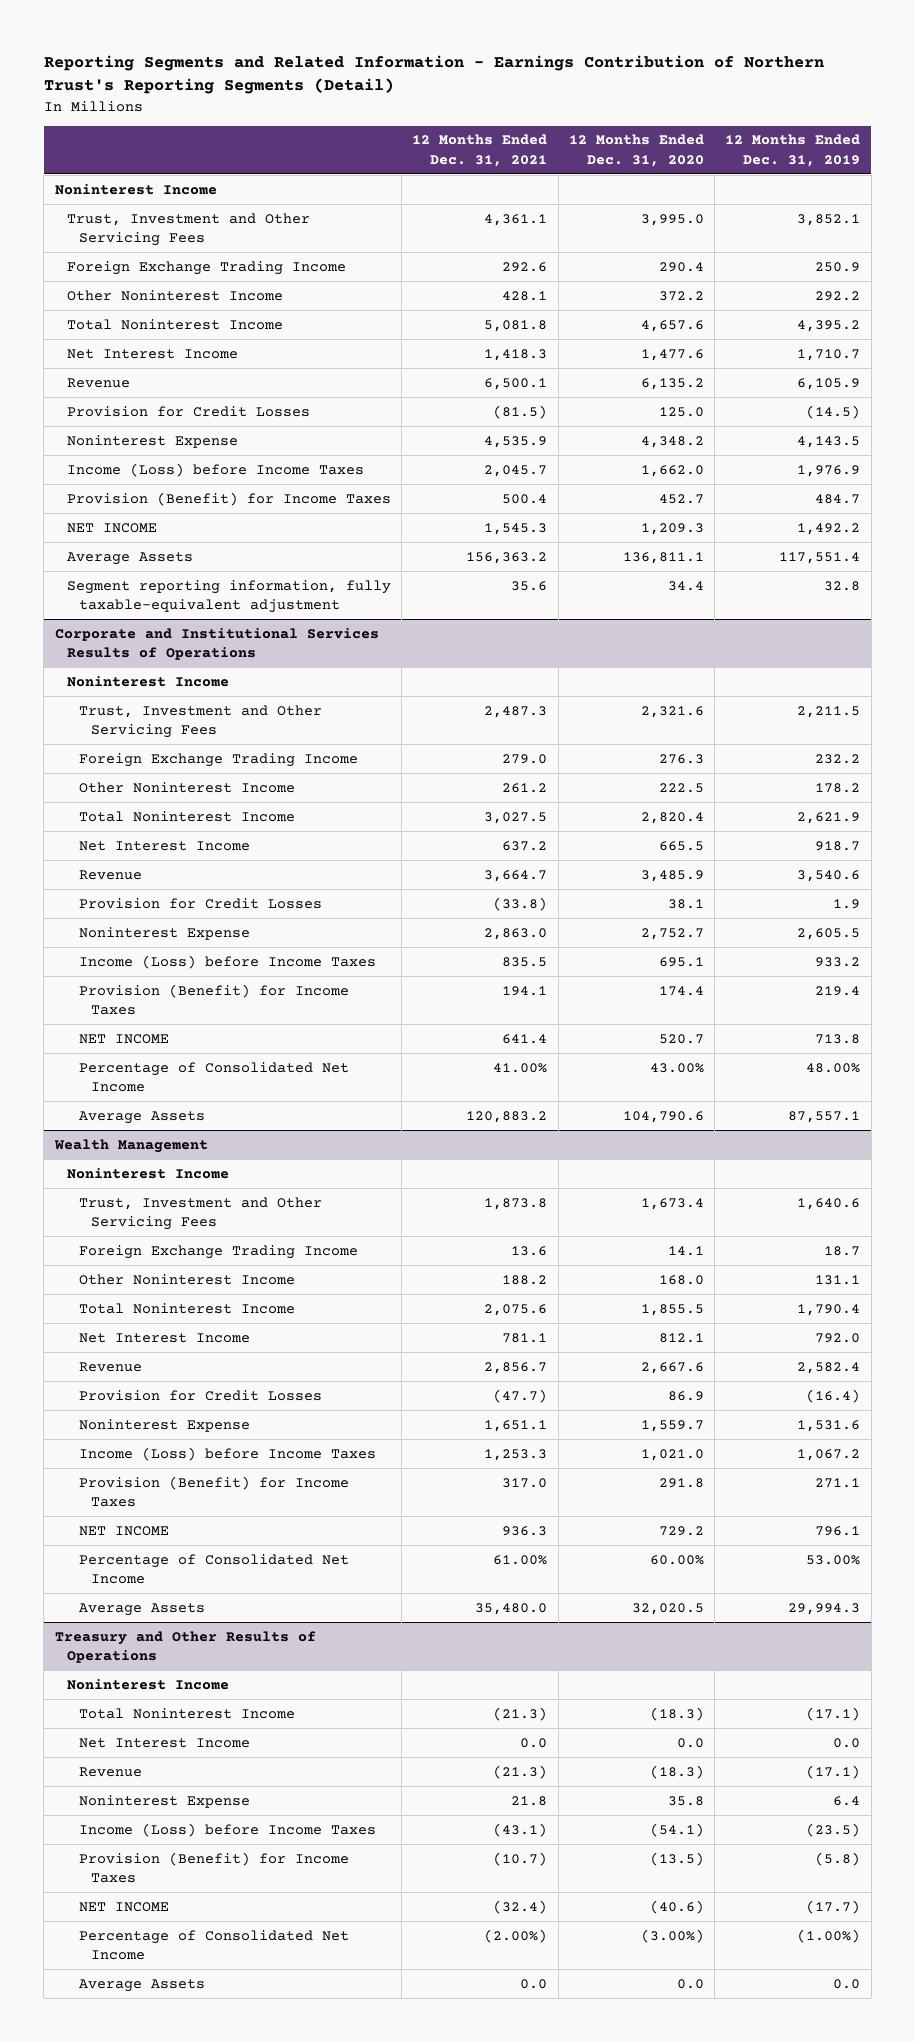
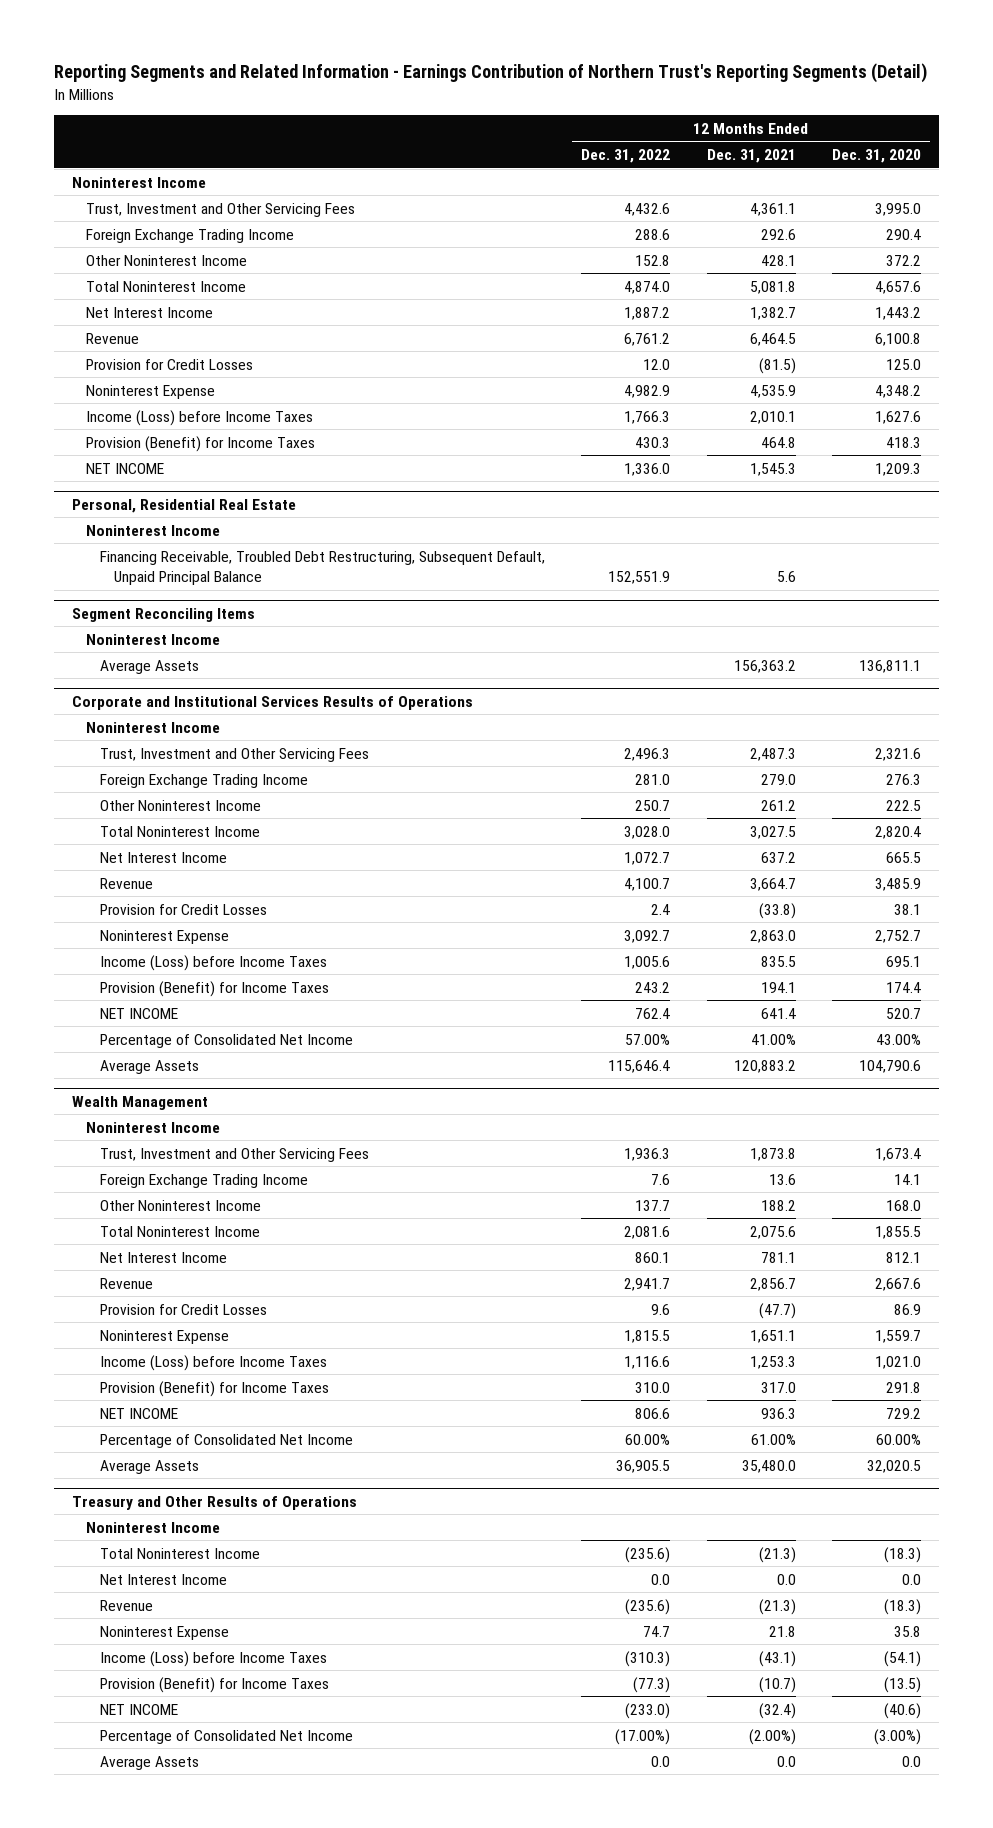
- | 12 Months Ended Dec. 31, 2021 | 12 Months Ended Dec. 31, 2020 | 12 Months Ended Dec. 31, 2019
+ | 12 Months Ended Dec. 31, 2022 | 12 Months Ended Dec. 31, 2021 | 12 Months Ended Dec. 31, 2020
- Net Interest Income | 1,418.3 | 1,477.6 | 1,710.7
- Revenue | 6,500.1 | 6,135.2 | 6,105.9
+ Net Interest Income | 1,887.2 | 1,382.7 | 1,443.2
+ Revenue | 6,761.2 | 6,464.5 | 6,100.8
- Income (Loss) before Income Taxes | 2,045.7 | 1,662.0 | 1,976.9
- Provision (Benefit) for Income Taxes | 500.4 | 452.7 | 484.7
+ Income (Loss) before Income Taxes | 1,766.3 | 2,010.1 | 1,627.6
+ Provision (Benefit) for Income Taxes | 430.3 | 464.8 | 418.3
+ Personal, Residential Real Estate
+ Noninterest Income
+ Financing Receivable, Troubled Debt Restructuring, Subsequent Default, Unpaid Principal Balance | 152,551.9 | 5.6 |
+ Segment Reconciling Items
+ Noninterest Income
- Segment reporting information, fully taxable-equivalent adjustment | 35.6 | 34.4 | 32.8

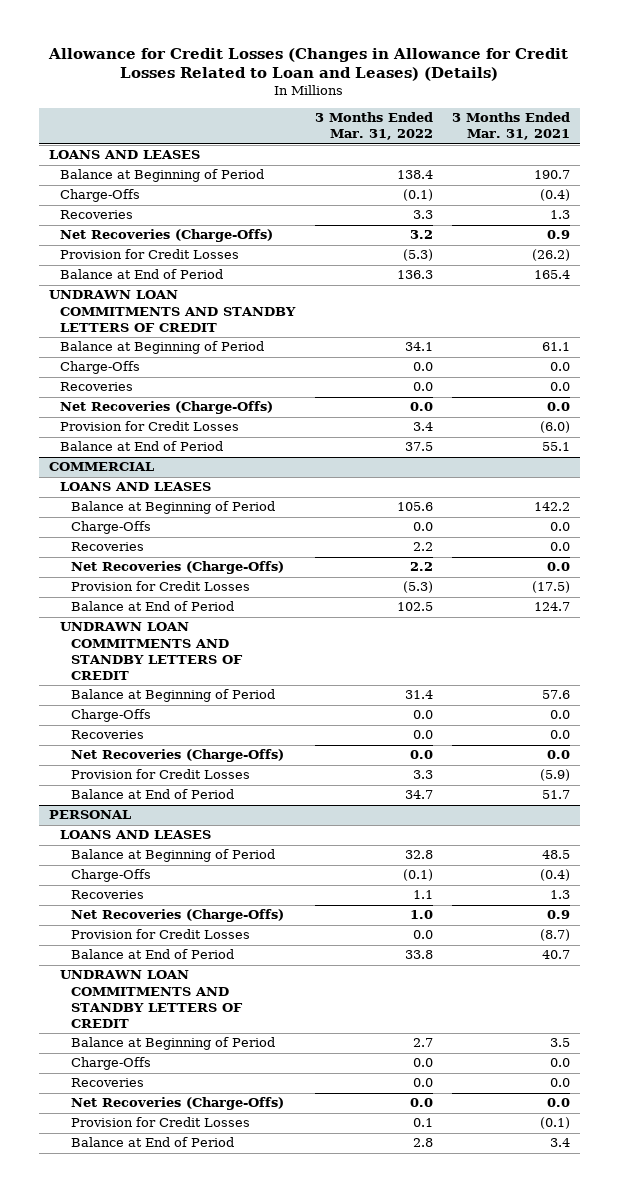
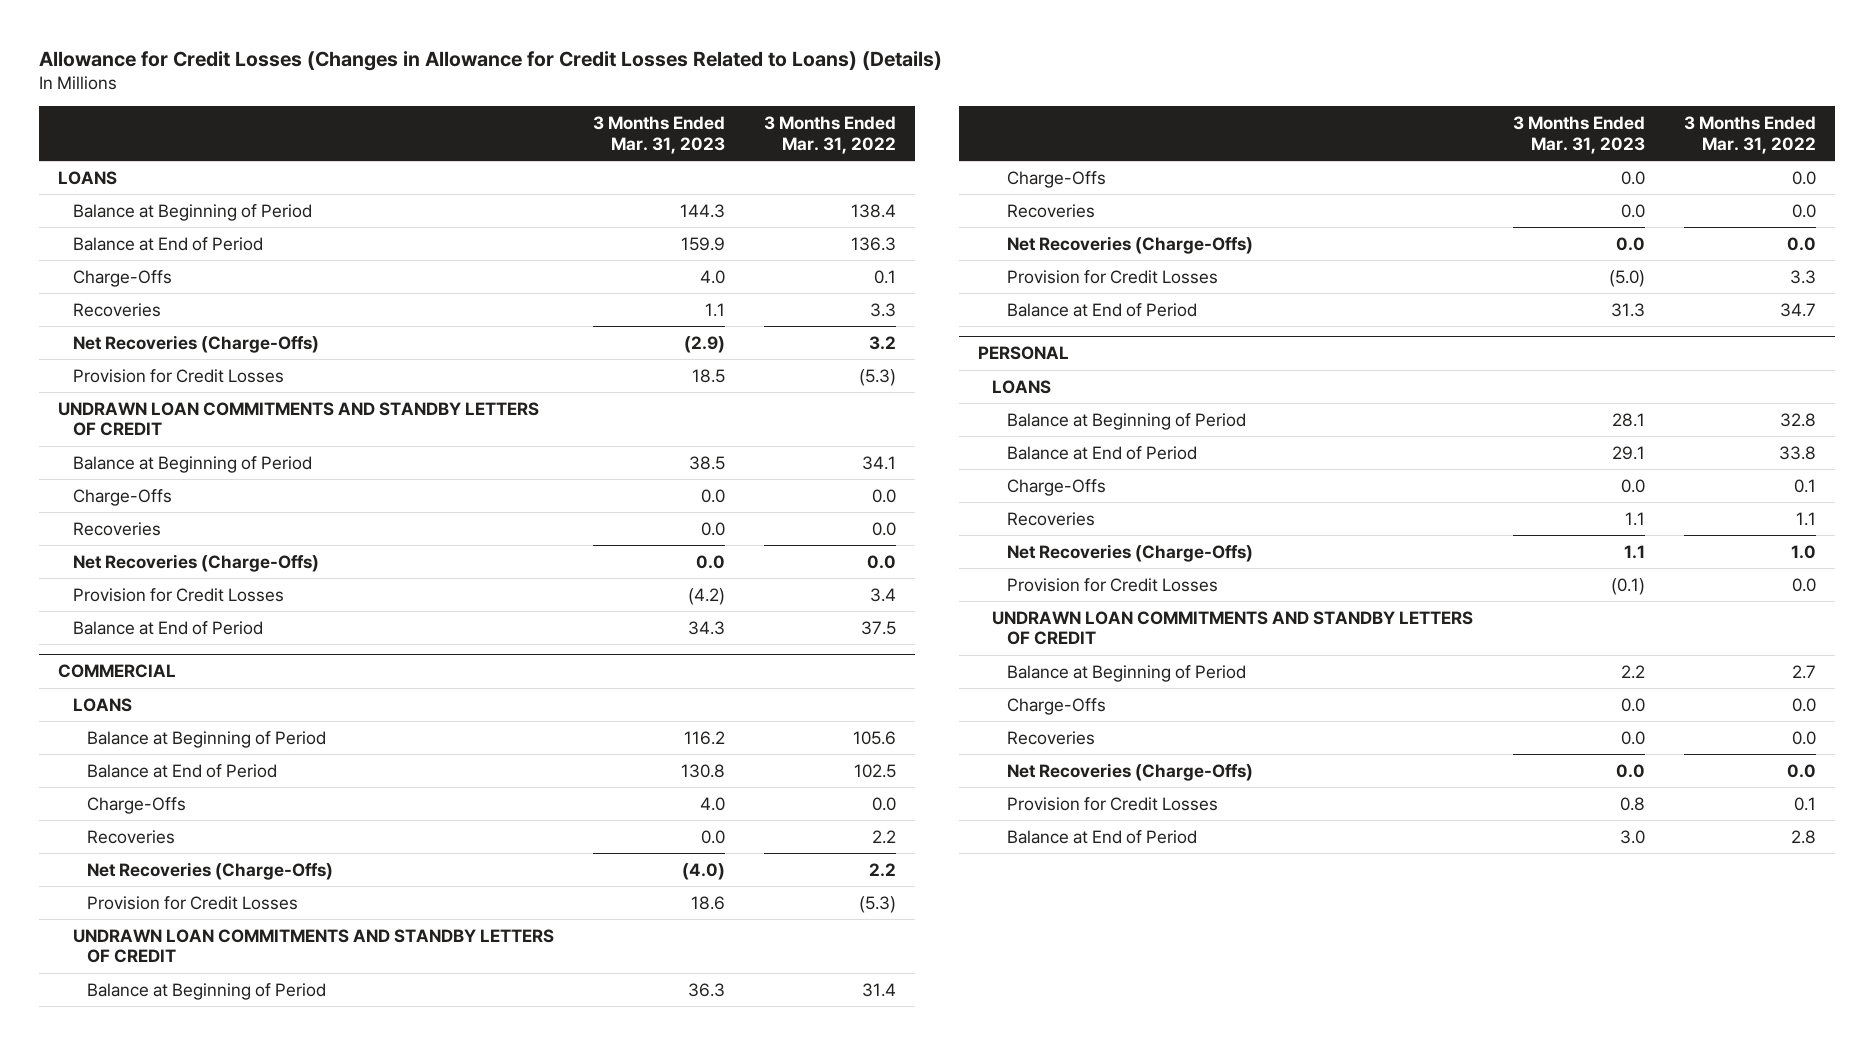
- Allowance for Credit Losses (Changes in Allowance for Credit Losses Related to Loan and Leases) (Details)
+ Allowance for Credit Losses (Changes in Allowance for Credit Losses Related to Loans) (Details)
- | 3 Months Ended Mar. 31, 2022 | 3 Months Ended Mar. 31, 2021
+ | 3 Months Ended Mar. 31, 2023 | 3 Months Ended Mar. 31, 2022
- LOANS AND LEASES
+ LOANS
- Charge-Offs | (0.1) | (0.4)
moved up: Balance at End of Period | 159.9 | 136.3
+ Charge-Offs | 4.0 | 0.1
@ COMMERCIAL
- LOANS AND LEASES
+ LOANS
moved up: Balance at End of Period | 130.8 | 102.5
@ PERSONAL
- LOANS AND LEASES
+ LOANS
- Charge-Offs | (0.1) | (0.4)
moved up: Balance at End of Period | 29.1 | 33.8
+ Charge-Offs | 0.0 | 0.1

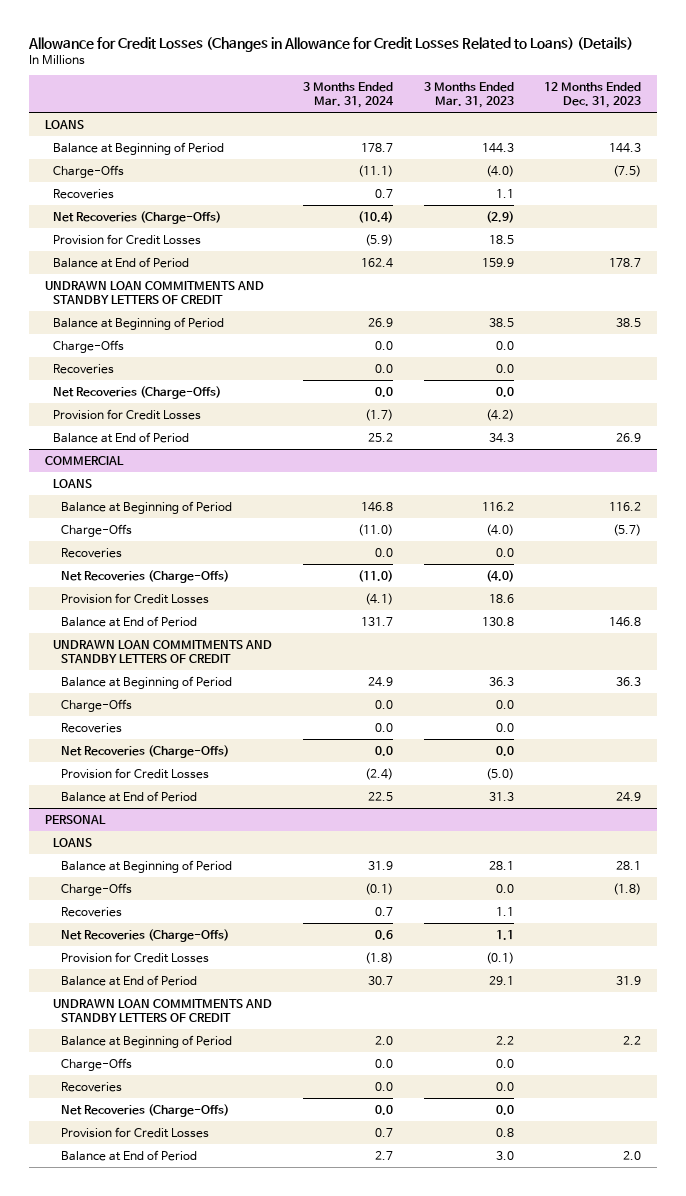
- | 3 Months Ended Mar. 31, 2023 | 3 Months Ended Mar. 31, 2022
+ | 3 Months Ended Mar. 31, 2024 | 3 Months Ended Mar. 31, 2023 | 12 Months Ended Dec. 31, 2023
- Charge-Offs | 4.0 | 0.1
+ Charge-Offs | (11.1) | (4.0) | (7.5)
moved down: Balance at End of Period | 162.4 | 159.9 | 178.7
@ COMMERCIAL
- Charge-Offs | 4.0 | 0.0
+ Charge-Offs | (11.0) | (4.0) | (5.7)
moved down: Balance at End of Period | 131.7 | 130.8 | 146.8
@ PERSONAL
moved down: Balance at End of Period | 30.7 | 29.1 | 31.9

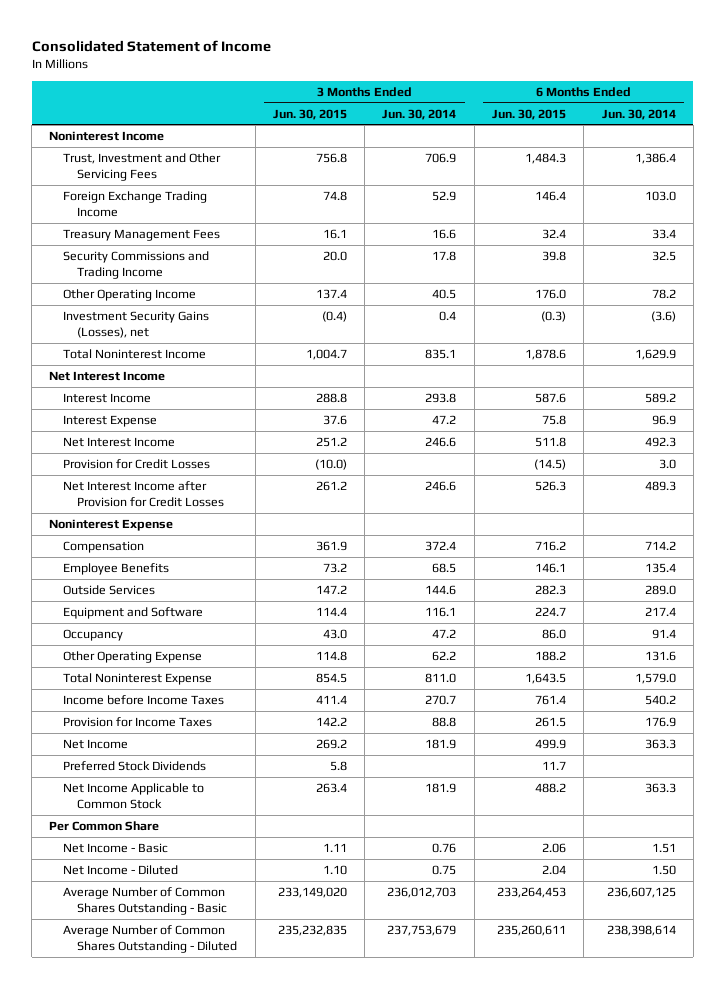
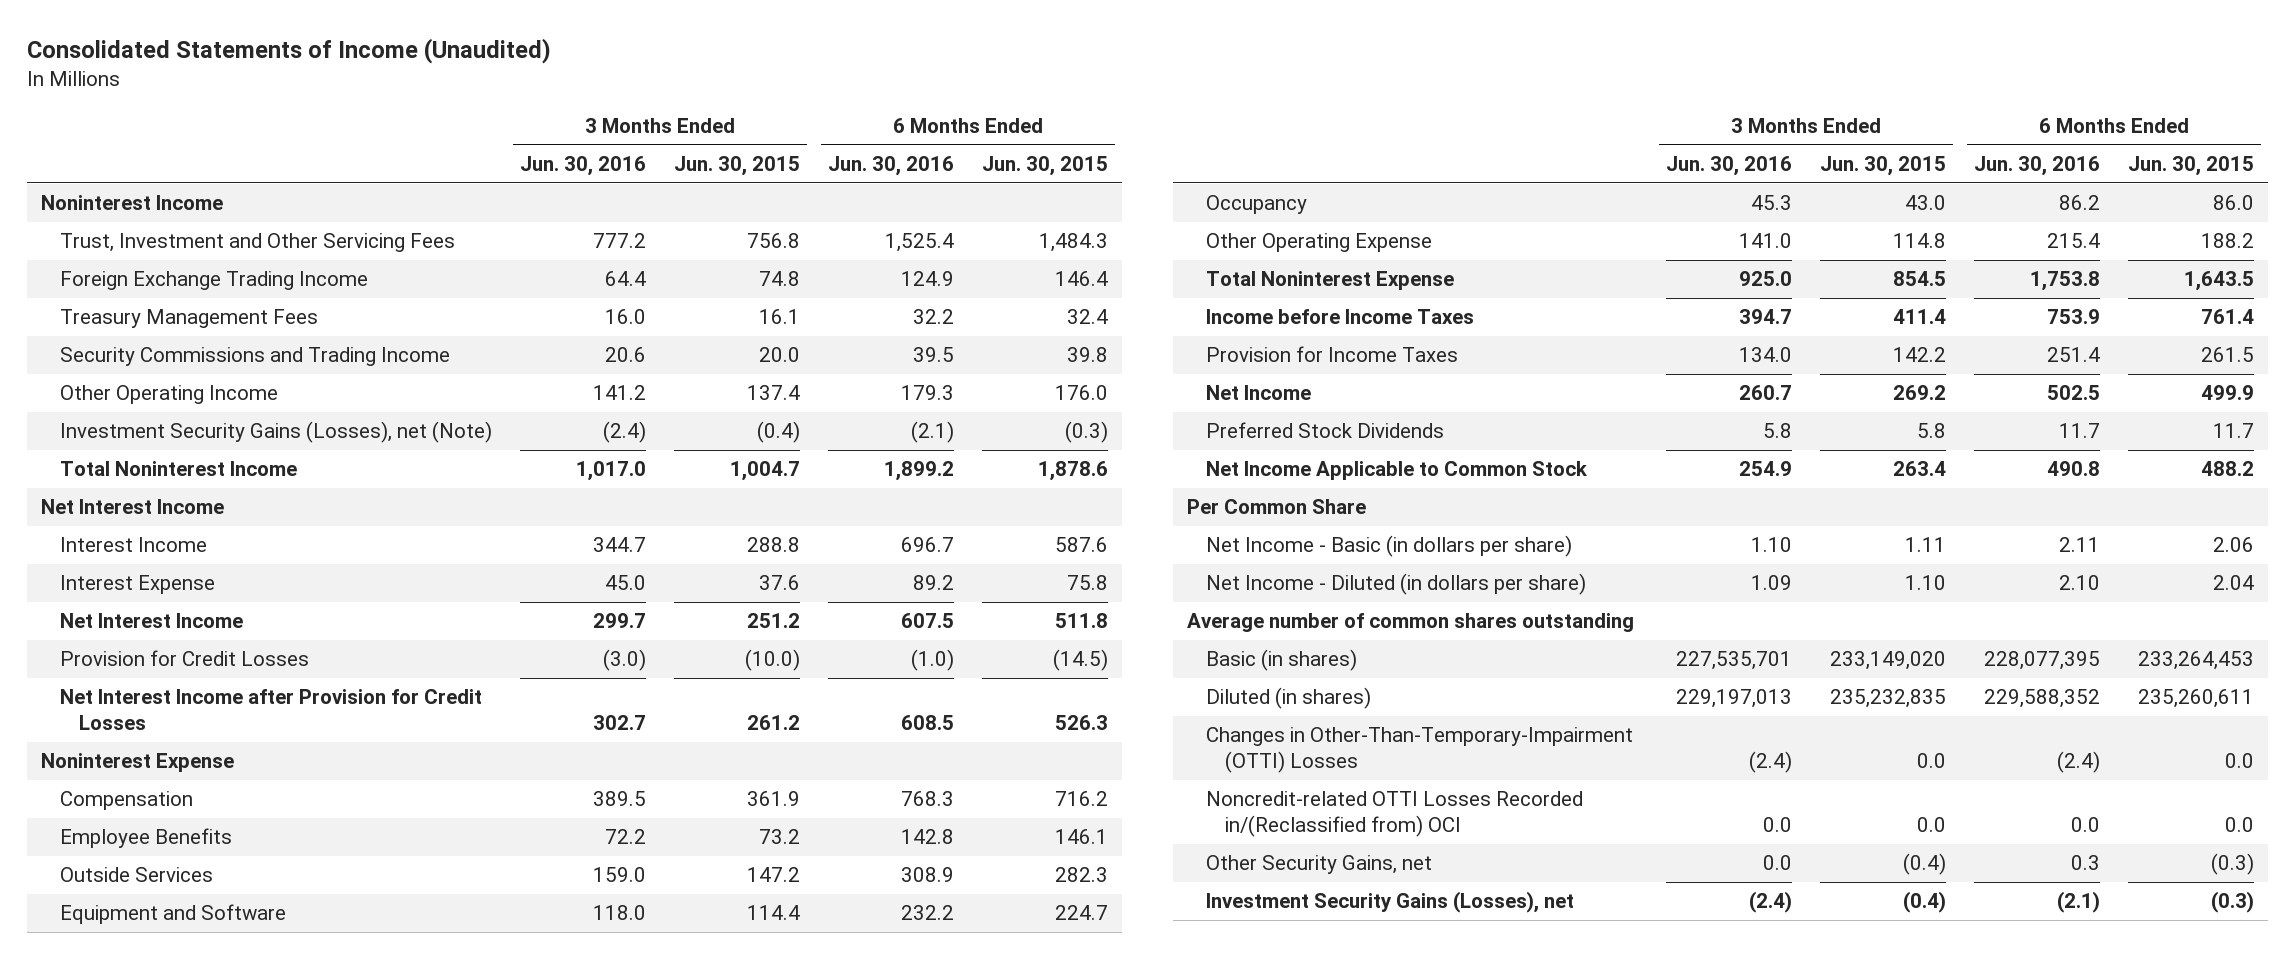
- Consolidated Statement of Income
+ Consolidated Statements of Income (Unaudited)
- | 3 Months Ended Jun. 30, 2015 | 3 Months Ended Jun. 30, 2014 | 6 Months Ended Jun. 30, 2015 | 6 Months Ended Jun. 30, 2014
+ | 3 Months Ended Jun. 30, 2016 | 3 Months Ended Jun. 30, 2015 | 6 Months Ended Jun. 30, 2016 | 6 Months Ended Jun. 30, 2015
+ Investment Security Gains (Losses), net (Note) | (2.4) | (0.4) | (2.1) | (0.3)
- Net Income - Basic | 1.11 | 0.76 | 2.06 | 1.51
- Net Income - Diluted | 1.10 | 0.75 | 2.04 | 1.50
- Average Number of Common Shares Outstanding - Basic | 233,149,020 | 236,012,703 | 233,264,453 | 236,607,125
- Average Number of Common Shares Outstanding - Diluted | 235,232,835 | 237,753,679 | 235,260,611 | 238,398,614
+ Net Income - Basic (in dollars per share) | 1.10 | 1.11 | 2.11 | 2.06
+ Net Income - Diluted (in dollars per share) | 1.09 | 1.10 | 2.10 | 2.04
+ Average number of common shares outstanding
+ Basic (in shares) | 227,535,701 | 233,149,020 | 228,077,395 | 233,264,453
+ Diluted (in shares) | 229,197,013 | 235,232,835 | 229,588,352 | 235,260,611
+ Changes in Other-Than-Temporary-Impairment (OTTI) Losses | (2.4) | 0.0 | (2.4) | 0.0
+ Noncredit-related OTTI Losses Recorded in/(Reclassified from) OCI | 0.0 | 0.0 | 0.0 | 0.0
+ Other Security Gains, net | 0.0 | (0.4) | 0.3 | (0.3)
moved down: Investment Security Gains (Losses), net | (2.4) | (0.4) | (2.1) | (0.3)

